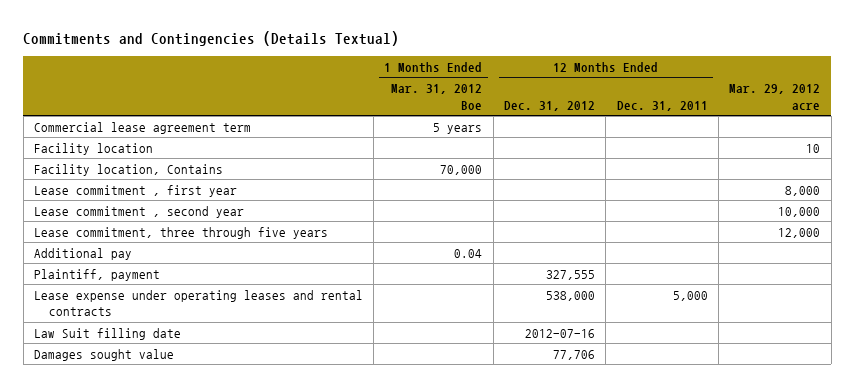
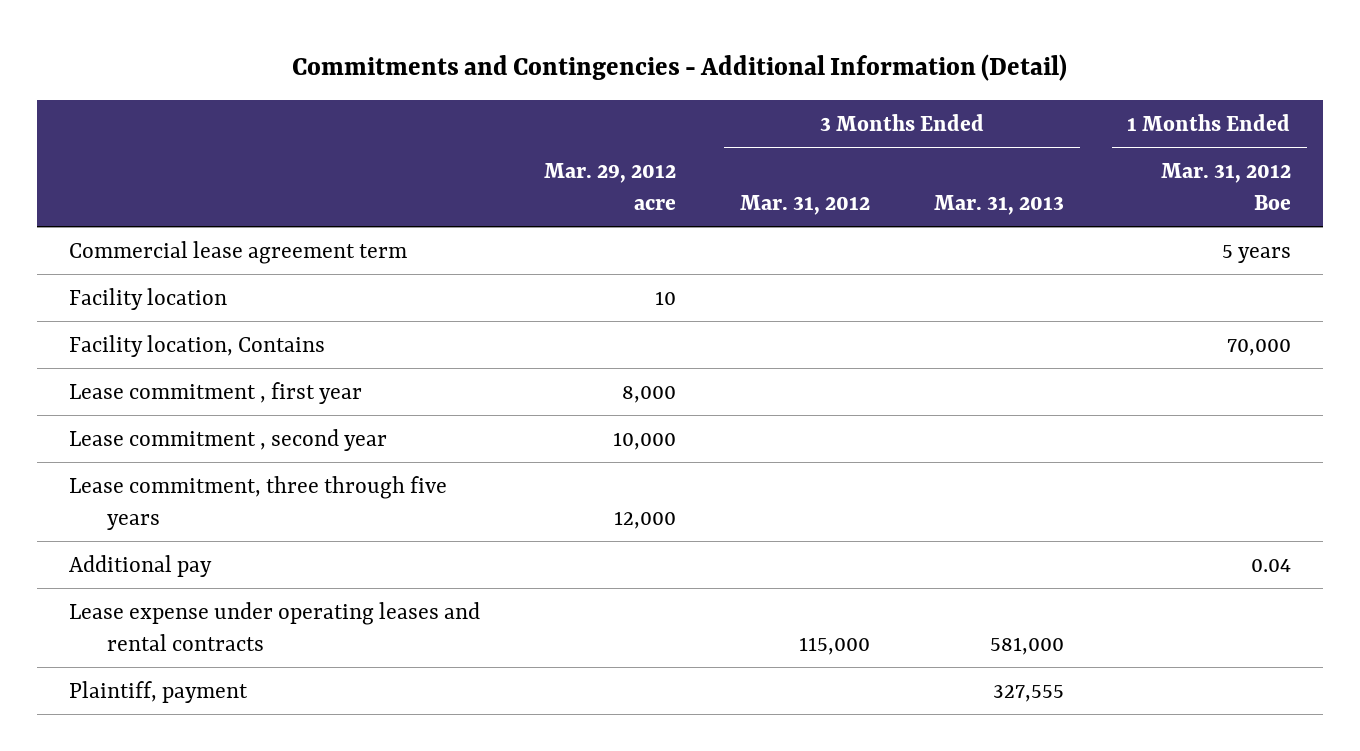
- Commitments and Contingencies (Details Textual)
+ Commitments and Contingencies - Additional Information (Detail)
- | 1 Months Ended Mar. 31, 2012 Boe | 12 Months Ended Dec. 31, 2012 | 12 Months Ended Dec. 31, 2011 | Mar. 29, 2012 acre
+ | Mar. 29, 2012 acre | 3 Months Ended Mar. 31, 2012 | 3 Months Ended Mar. 31, 2013 | 1 Months Ended Mar. 31, 2012 Boe
- Law Suit filling date | | 2012-07-16 | |
- Damages sought value | | 77,706 | |
moved down: Plaintiff, payment | | | 327,555 |

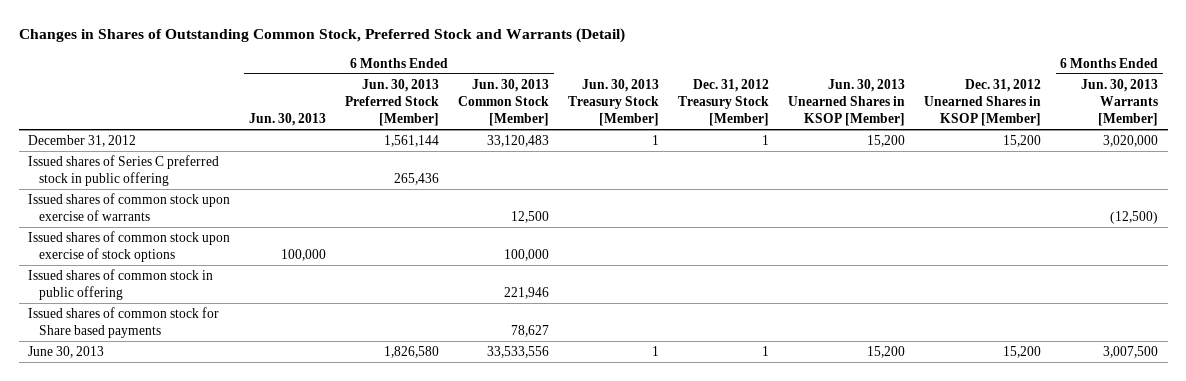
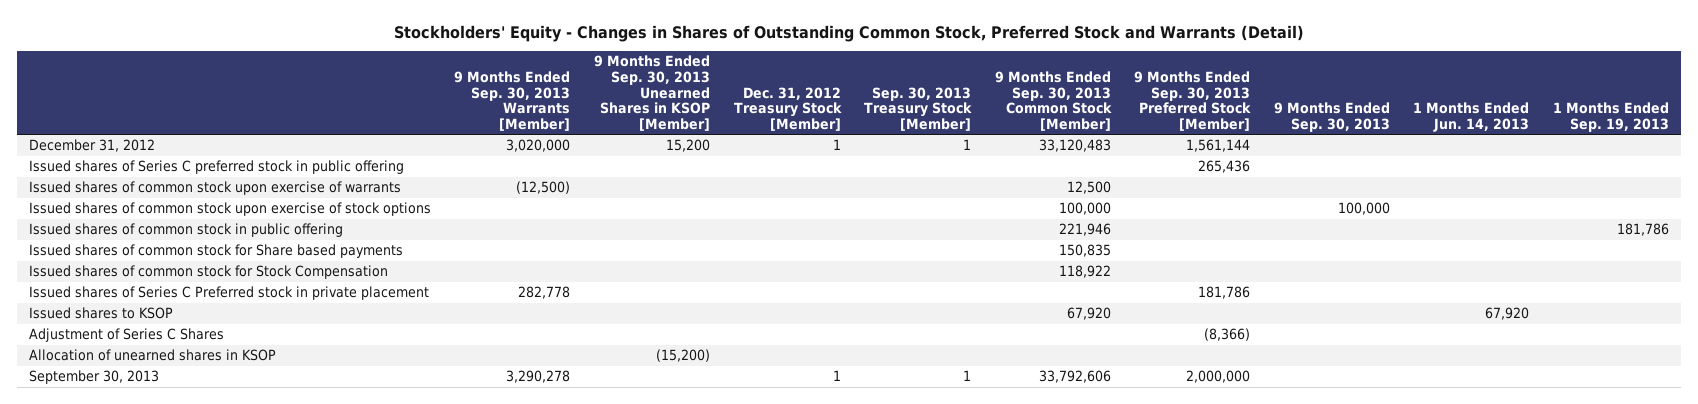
- Changes in Shares of Outstanding Common Stock, Preferred Stock and Warrants (Detail)
+ Stockholders' Equity - Changes in Shares of Outstanding Common Stock, Preferred Stock and Warrants (Detail)
- | 6 Months Ended Jun. 30, 2013 | 6 Months Ended Jun. 30, 2013 Preferred Stock [Member] | 6 Months Ended Jun. 30, 2013 Common Stock [Member] | Jun. 30, 2013 Treasury Stock [Member] | Dec. 31, 2012 Treasury Stock [Member] | Jun. 30, 2013 Unearned Shares in KSOP [Member] | Dec. 31, 2012 Unearned Shares in KSOP [Member] | 6 Months Ended Jun. 30, 2013 Warrants [Member]
+ | 9 Months Ended Sep. 30, 2013 Warrants [Member] | 9 Months Ended Sep. 30, 2013 Unearned Shares in KSOP [Member] | Dec. 31, 2012 Treasury Stock [Member] | Sep. 30, 2013 Treasury Stock [Member] | 9 Months Ended Sep. 30, 2013 Common Stock [Member] | 9 Months Ended Sep. 30, 2013 Preferred Stock [Member] | 9 Months Ended Sep. 30, 2013 | 1 Months Ended Jun. 14, 2013 | 1 Months Ended Sep. 19, 2013
- June 30, 2013 | | 1,826,580 | 33,533,556 | 1 | 1 | 15,200 | 15,200 | 3,007,500
+ Issued shares of common stock for Stock Compensation | | | | | 118,922 | | | |
+ Issued shares of Series C Preferred stock in private placement | 282,778 | | | | | 181,786 | | |
+ Issued shares to KSOP | | | | | 67,920 | | | 67,920 |
+ Adjustment of Series C Shares | | | | | | (8,366) | | |
+ Allocation of unearned shares in KSOP | | (15,200) | | | | | | |
+ September 30, 2013 | 3,290,278 | | 1 | 1 | 33,792,606 | 2,000,000 | | |

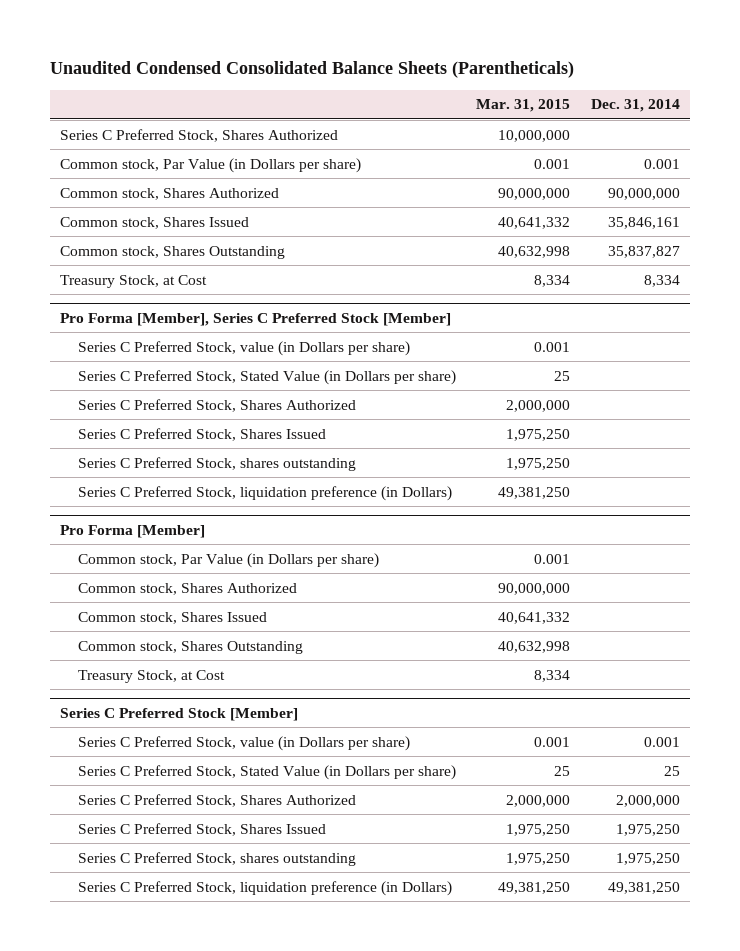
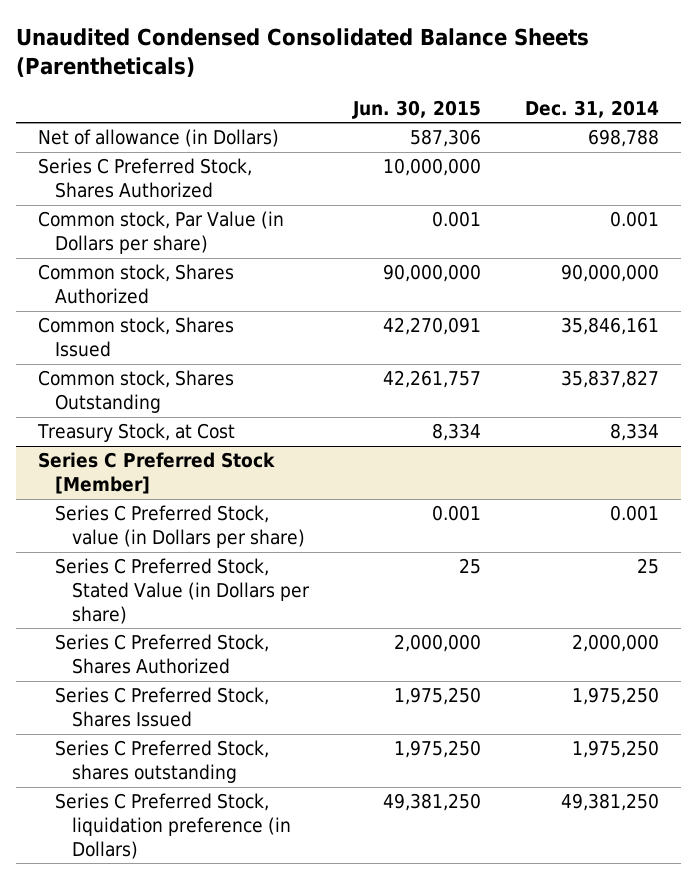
- | Mar. 31, 2015 | Dec. 31, 2014
+ | Jun. 30, 2015 | Dec. 31, 2014
+ Net of allowance (in Dollars) | 587,306 | 698,788
- Pro Forma [Member], Series C Preferred Stock [Member]
- Series C Preferred Stock, value (in Dollars per share) | 0.001 |
- Series C Preferred Stock, Stated Value (in Dollars per share) | 25 |
- Series C Preferred Stock, Shares Authorized | 2,000,000 |
- Series C Preferred Stock, Shares Issued | 1,975,250 |
- Series C Preferred Stock, shares outstanding | 1,975,250 |
- Series C Preferred Stock, liquidation preference (in Dollars) | 49,381,250 |
- Pro Forma [Member]
- Common stock, Par Value (in Dollars per share) | 0.001 |
- Common stock, Shares Authorized | 90,000,000 |
- Common stock, Shares Issued | 40,641,332 |
- Common stock, Shares Outstanding | 40,632,998 |
- Treasury Stock, at Cost | 8,334 |

